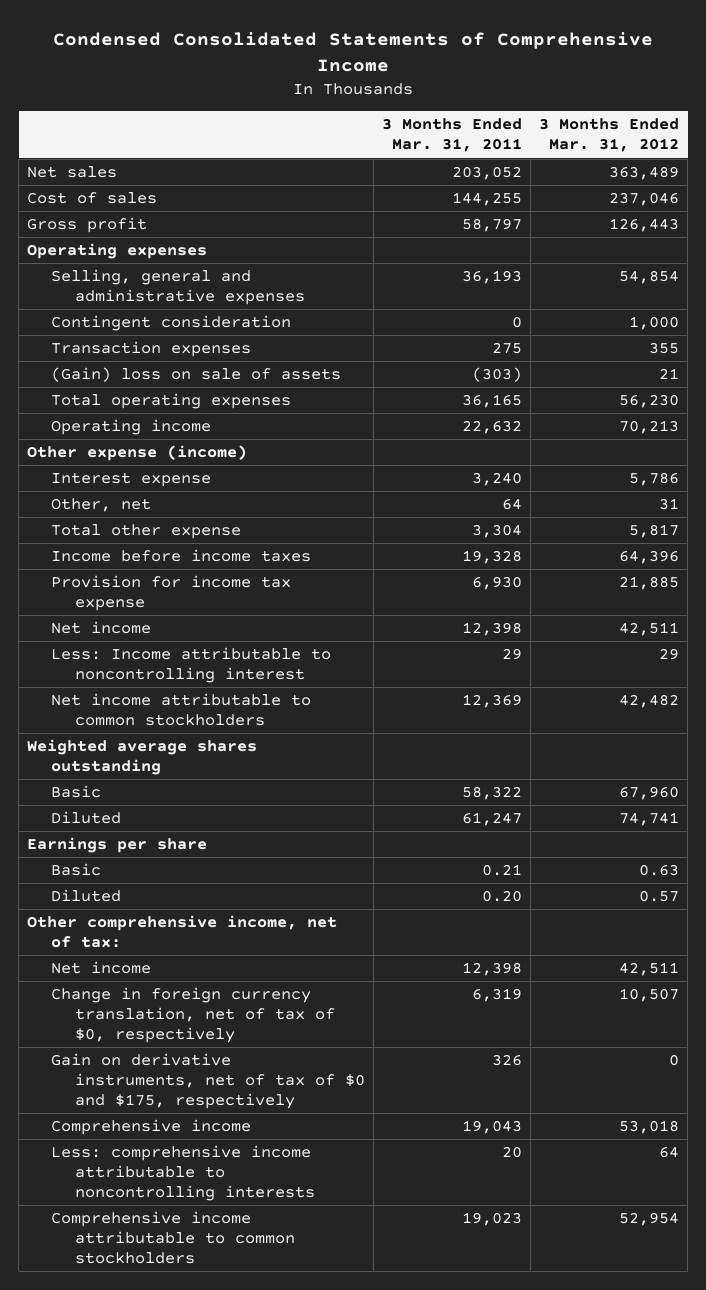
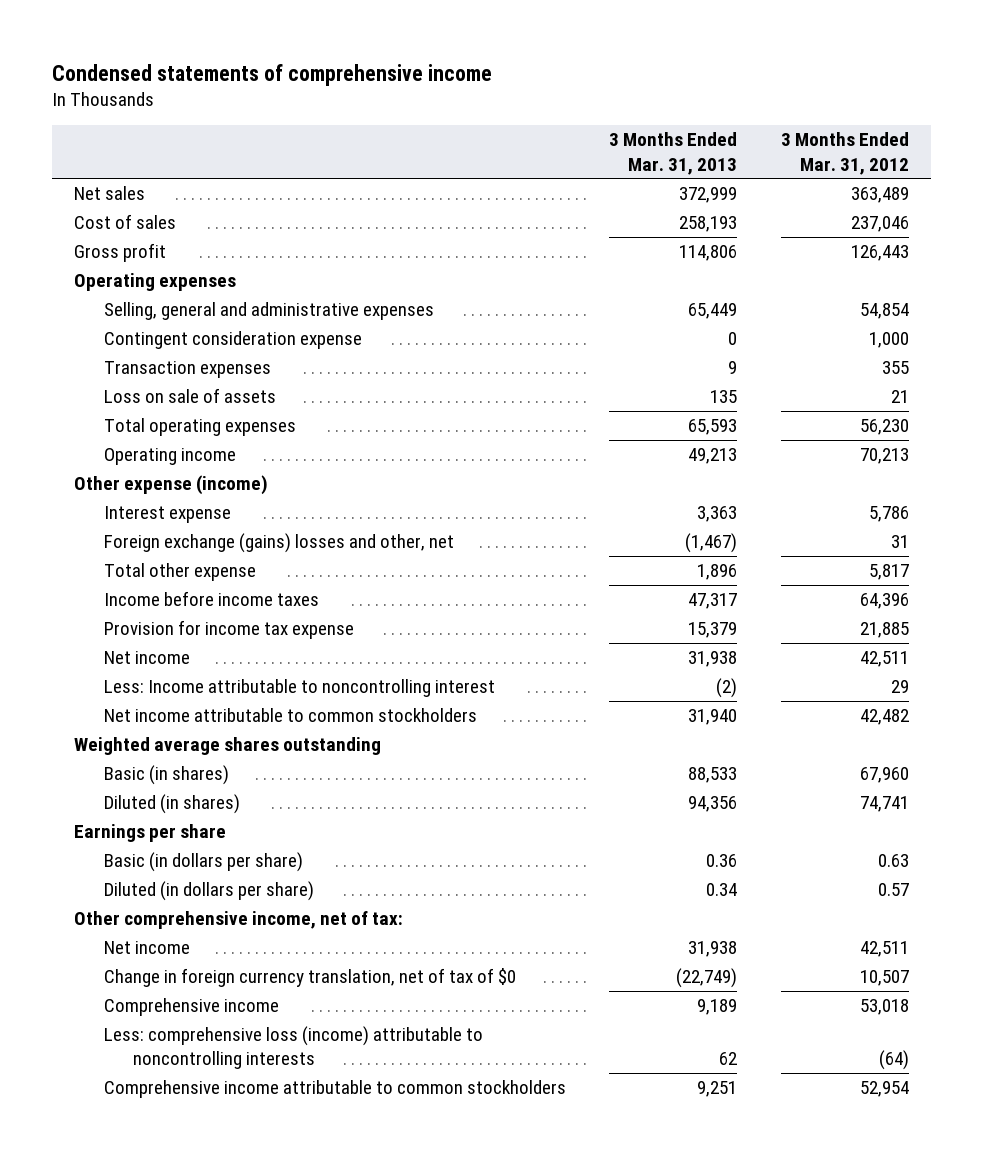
- Condensed Consolidated Statements of Comprehensive Income
+ Condensed statements of comprehensive income
- | 3 Months Ended Mar. 31, 2011 | 3 Months Ended Mar. 31, 2012
+ | 3 Months Ended Mar. 31, 2013 | 3 Months Ended Mar. 31, 2012
- Contingent consideration | 0 | 1,000
+ Contingent consideration expense | 0 | 1,000
- (Gain) loss on sale of assets | (303) | 21
+ Loss on sale of assets | 135 | 21
- Other, net | 64 | 31
+ Foreign exchange (gains) losses and other, net | (1,467) | 31
- Basic | 58,322 | 67,960
- Diluted | 61,247 | 74,741
+ Basic (in shares) | 88,533 | 67,960
+ Diluted (in shares) | 94,356 | 74,741
- Basic | 0.21 | 0.63
- Diluted | 0.20 | 0.57
+ Basic (in dollars per share) | 0.36 | 0.63
+ Diluted (in dollars per share) | 0.34 | 0.57
- Change in foreign currency translation, net of tax of $0, respectively | 6,319 | 10,507
- Gain on derivative instruments, net of tax of $0 and $175, respectively | 326 | 0
+ Change in foreign currency translation, net of tax of $0 | (22,749) | 10,507
- Less: comprehensive income attributable to noncontrolling interests | 20 | 64
+ Less: comprehensive loss (income) attributable to noncontrolling interests | 62 | (64)

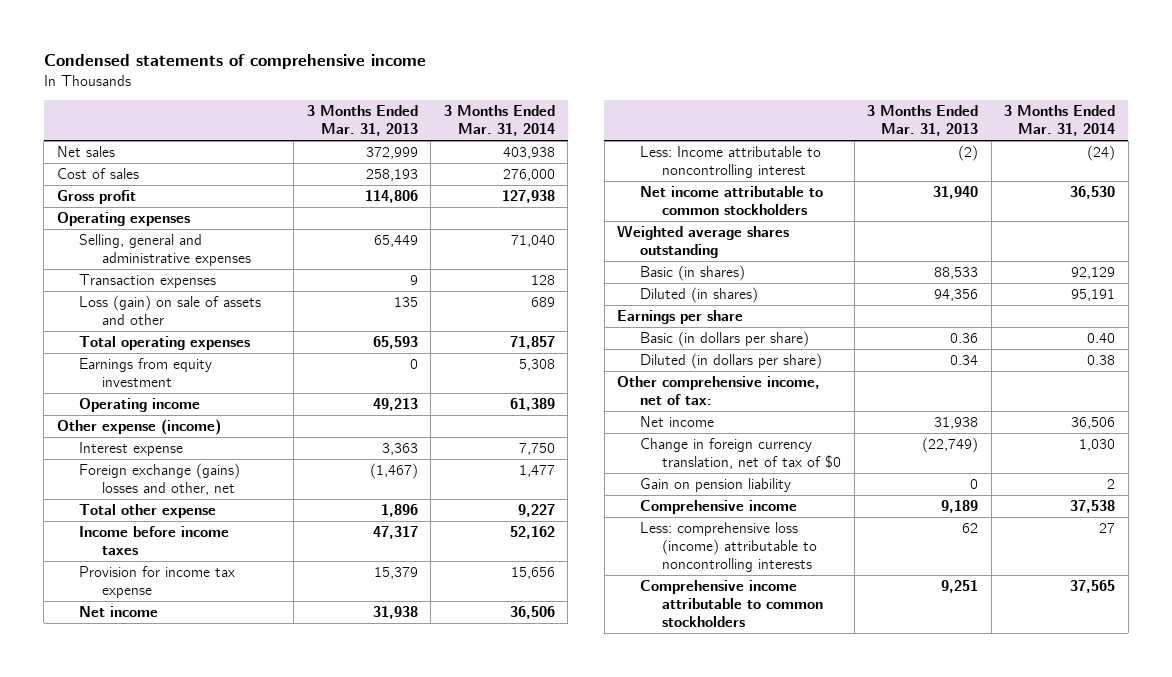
- | 3 Months Ended Mar. 31, 2013 | 3 Months Ended Mar. 31, 2012
+ | 3 Months Ended Mar. 31, 2013 | 3 Months Ended Mar. 31, 2014
- Contingent consideration expense | 0 | 1,000
- Loss on sale of assets | 135 | 21
+ Loss (gain) on sale of assets and other | 135 | 689
+ Earnings from equity investment | 0 | 5,308
+ Gain on pension liability | 0 | 2

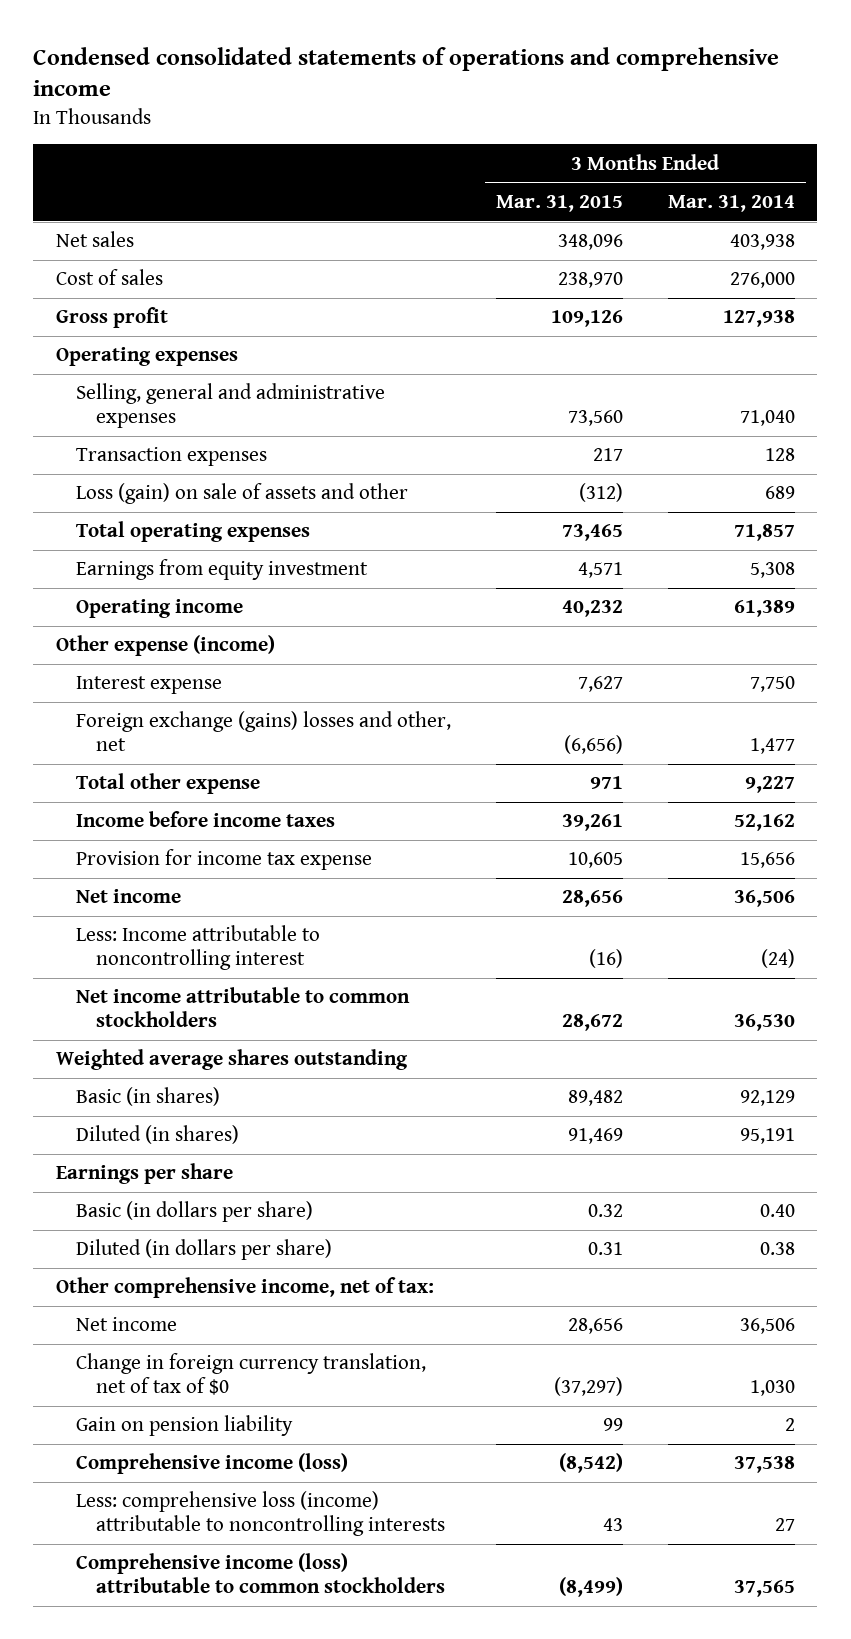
- Condensed statements of comprehensive income
+ Condensed consolidated statements of operations and comprehensive income
- | 3 Months Ended Mar. 31, 2013 | 3 Months Ended Mar. 31, 2014
+ | 3 Months Ended Mar. 31, 2015 | 3 Months Ended Mar. 31, 2014
- Comprehensive income | 9,189 | 37,538
+ Comprehensive income (loss) | (8,542) | 37,538
- Comprehensive income attributable to common stockholders | 9,251 | 37,565
+ Comprehensive income (loss) attributable to common stockholders | (8,499) | 37,565

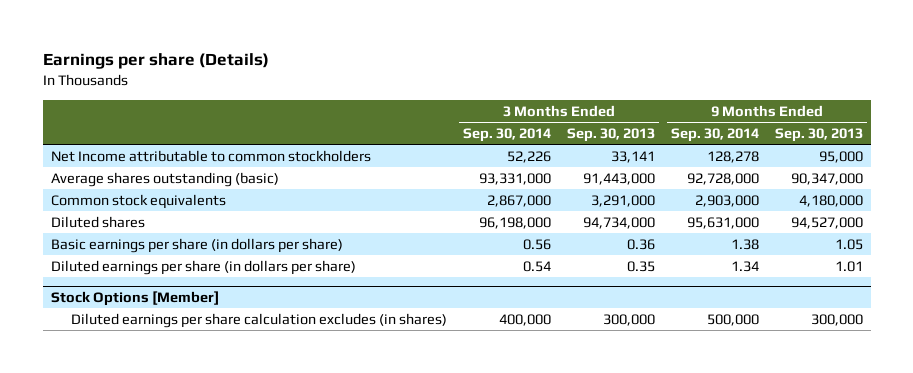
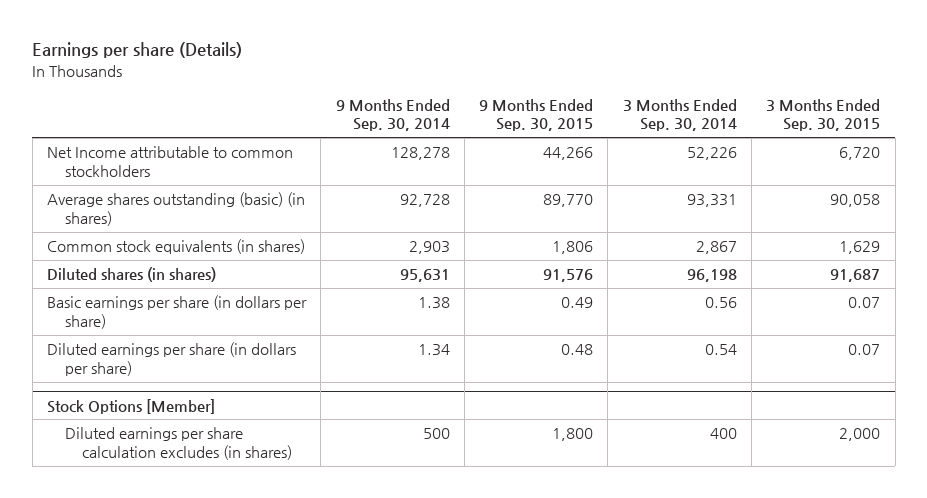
- | 3 Months Ended Sep. 30, 2014 | 3 Months Ended Sep. 30, 2013 | 9 Months Ended Sep. 30, 2014 | 9 Months Ended Sep. 30, 2013
+ | 9 Months Ended Sep. 30, 2014 | 9 Months Ended Sep. 30, 2015 | 3 Months Ended Sep. 30, 2014 | 3 Months Ended Sep. 30, 2015
- Average shares outstanding (basic) | 93,331,000 | 91,443,000 | 92,728,000 | 90,347,000
- Common stock equivalents | 2,867,000 | 3,291,000 | 2,903,000 | 4,180,000
- Diluted shares | 96,198,000 | 94,734,000 | 95,631,000 | 94,527,000
+ Average shares outstanding (basic) (in shares) | 92,728 | 89,770 | 93,331 | 90,058
+ Common stock equivalents (in shares) | 2,903 | 1,806 | 2,867 | 1,629
+ Diluted shares (in shares) | 95,631 | 91,576 | 96,198 | 91,687
@ Stock Options [Member]
- Diluted earnings per share calculation excludes (in shares) | 400,000 | 300,000 | 500,000 | 300,000
+ Diluted earnings per share calculation excludes (in shares) | 500 | 1,800 | 400 | 2,000

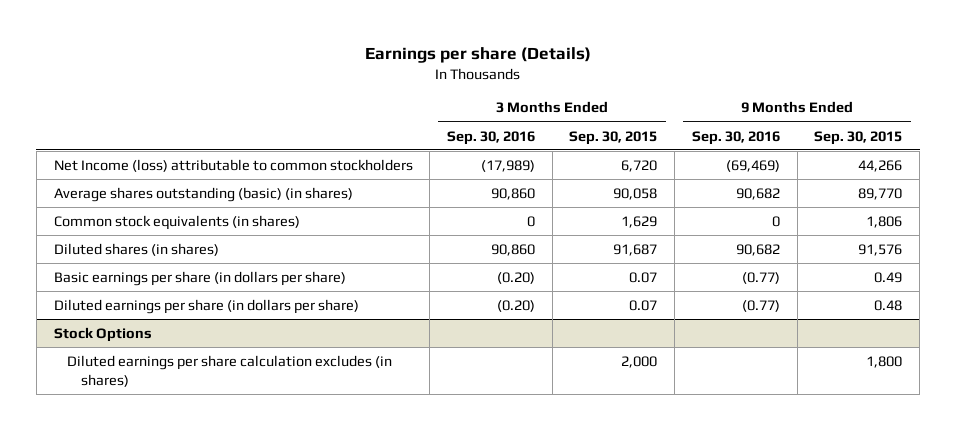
- | 9 Months Ended Sep. 30, 2014 | 9 Months Ended Sep. 30, 2015 | 3 Months Ended Sep. 30, 2014 | 3 Months Ended Sep. 30, 2015
+ | 3 Months Ended Sep. 30, 2016 | 3 Months Ended Sep. 30, 2015 | 9 Months Ended Sep. 30, 2016 | 9 Months Ended Sep. 30, 2015
- Net Income attributable to common stockholders | 128,278 | 44,266 | 52,226 | 6,720
+ Net Income (loss) attributable to common stockholders | (17,989) | 6,720 | (69,469) | 44,266
- Stock Options [Member]
+ Stock Options

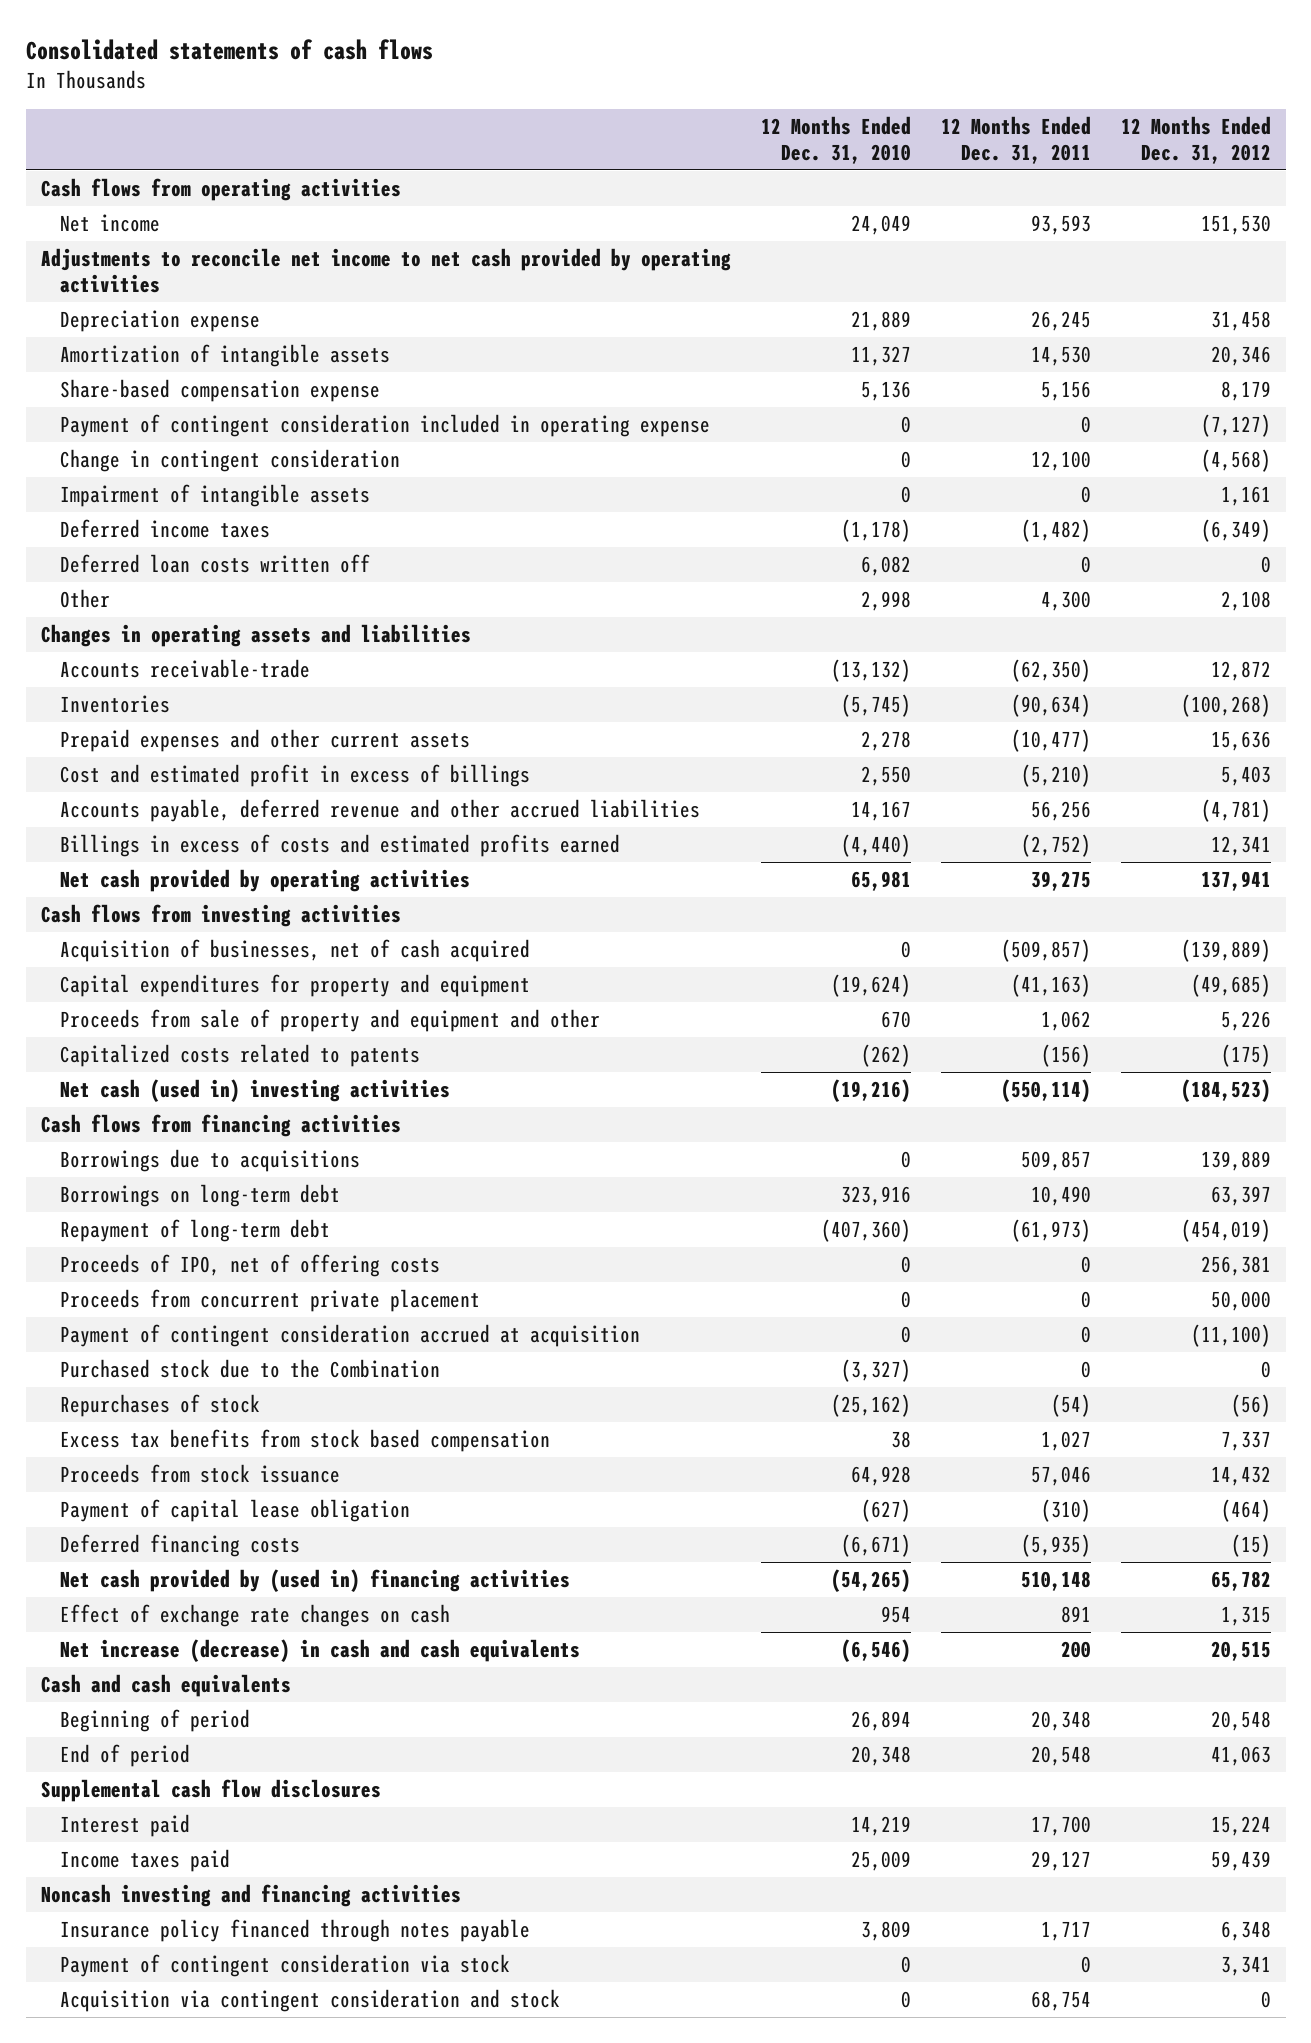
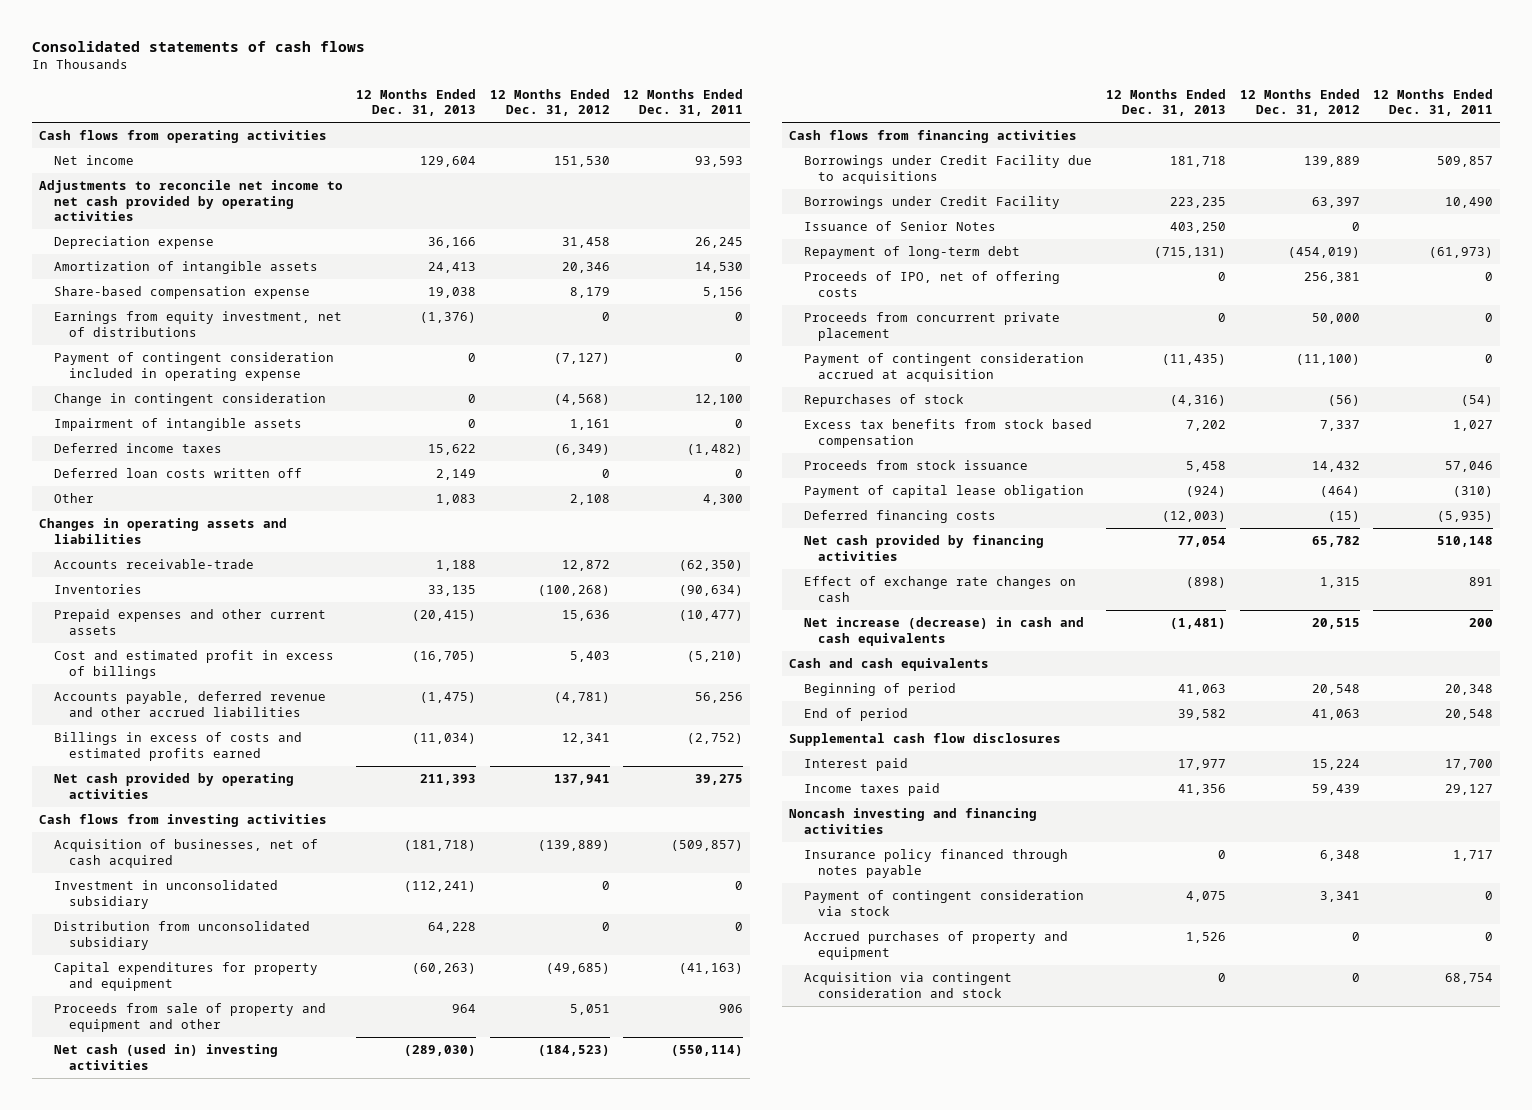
- | 12 Months Ended Dec. 31, 2010 | 12 Months Ended Dec. 31, 2011 | 12 Months Ended Dec. 31, 2012
+ | 12 Months Ended Dec. 31, 2013 | 12 Months Ended Dec. 31, 2012 | 12 Months Ended Dec. 31, 2011
+ Earnings from equity investment, net of distributions | (1,376) | 0 | 0
+ Investment in unconsolidated subsidiary | (112,241) | 0 | 0
+ Distribution from unconsolidated subsidiary | 64,228 | 0 | 0
- Proceeds from sale of property and equipment and other | 670 | 1,062 | 5,226
- Capitalized costs related to patents | (262) | (156) | (175)
+ Proceeds from sale of property and equipment and other | 964 | 5,051 | 906
- Borrowings due to acquisitions | 0 | 509,857 | 139,889
- Borrowings on long-term debt | 323,916 | 10,490 | 63,397
+ Borrowings under Credit Facility due to acquisitions | 181,718 | 139,889 | 509,857
+ Borrowings under Credit Facility | 223,235 | 63,397 | 10,490
+ Issuance of Senior Notes | 403,250 | 0 |
- Purchased stock due to the Combination | (3,327) | 0 | 0
- Net cash provided by (used in) financing activities | (54,265) | 510,148 | 65,782
+ Net cash provided by financing activities | 77,054 | 65,782 | 510,148
+ Accrued purchases of property and equipment | 1,526 | 0 | 0

